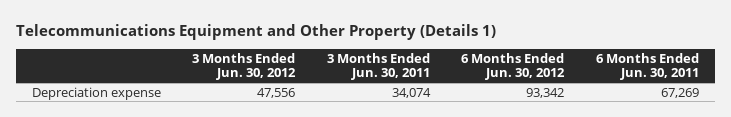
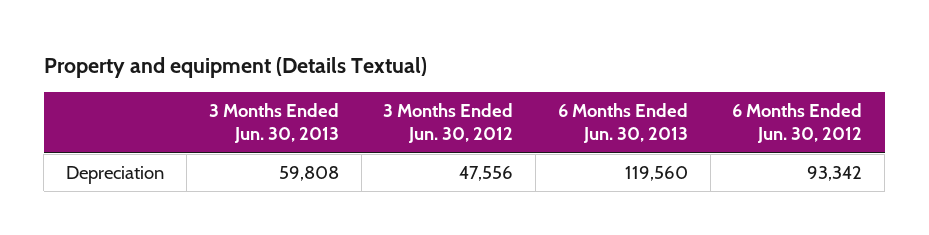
- Telecommunications Equipment and Other Property (Details 1)
+ Property and equipment (Details Textual)
- | 3 Months Ended Jun. 30, 2012 | 3 Months Ended Jun. 30, 2011 | 6 Months Ended Jun. 30, 2012 | 6 Months Ended Jun. 30, 2011
+ | 3 Months Ended Jun. 30, 2013 | 3 Months Ended Jun. 30, 2012 | 6 Months Ended Jun. 30, 2013 | 6 Months Ended Jun. 30, 2012
- Depreciation expense | 47,556 | 34,074 | 93,342 | 67,269
+ Depreciation | 59,808 | 47,556 | 119,560 | 93,342

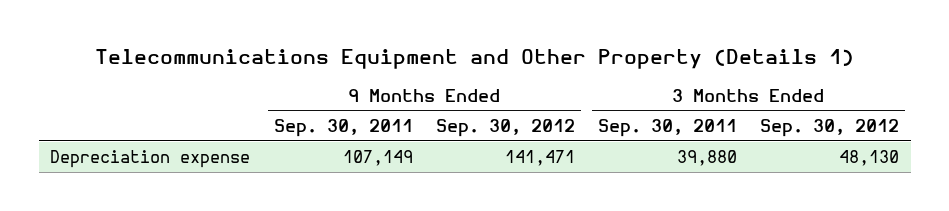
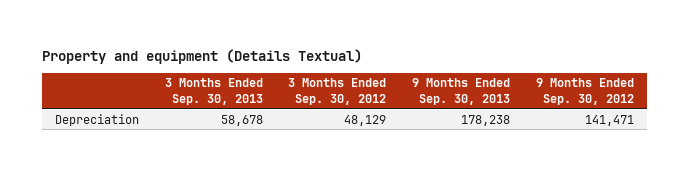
- Telecommunications Equipment and Other Property (Details 1)
+ Property and equipment (Details Textual)
- | 9 Months Ended Sep. 30, 2011 | 9 Months Ended Sep. 30, 2012 | 3 Months Ended Sep. 30, 2011 | 3 Months Ended Sep. 30, 2012
+ | 3 Months Ended Sep. 30, 2013 | 3 Months Ended Sep. 30, 2012 | 9 Months Ended Sep. 30, 2013 | 9 Months Ended Sep. 30, 2012
- Depreciation expense | 107,149 | 141,471 | 39,880 | 48,130
+ Depreciation | 58,678 | 48,129 | 178,238 | 141,471

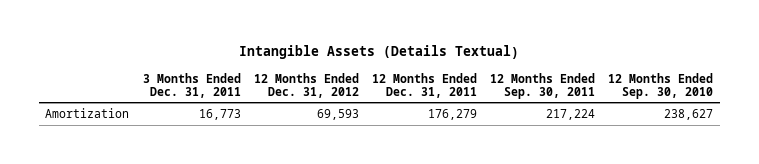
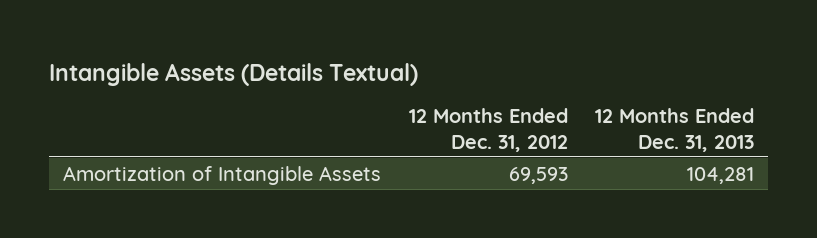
- | 3 Months Ended Dec. 31, 2011 | 12 Months Ended Dec. 31, 2012 | 12 Months Ended Dec. 31, 2011 | 12 Months Ended Sep. 30, 2011 | 12 Months Ended Sep. 30, 2010
+ | 12 Months Ended Dec. 31, 2012 | 12 Months Ended Dec. 31, 2013
- Amortization | 16,773 | 69,593 | 176,279 | 217,224 | 238,627
+ Amortization of Intangible Assets | 69,593 | 104,281

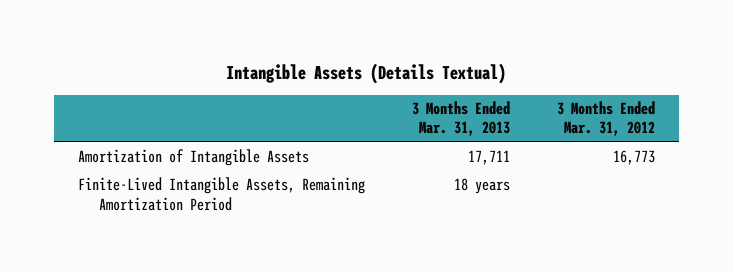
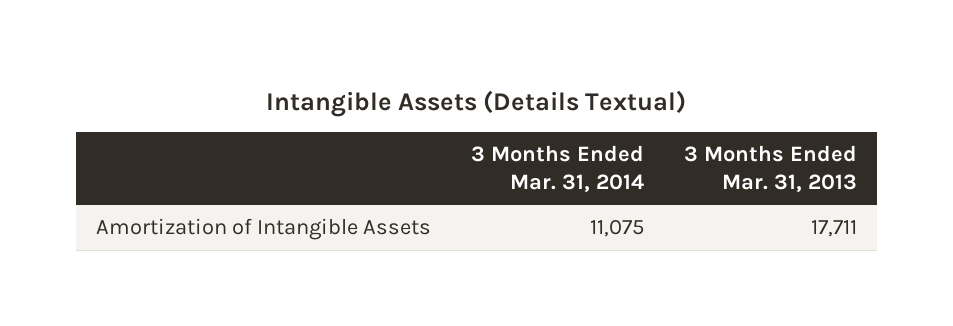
- | 3 Months Ended Mar. 31, 2013 | 3 Months Ended Mar. 31, 2012
+ | 3 Months Ended Mar. 31, 2014 | 3 Months Ended Mar. 31, 2013
- Finite-Lived Intangible Assets, Remaining Amortization Period | 18 years |

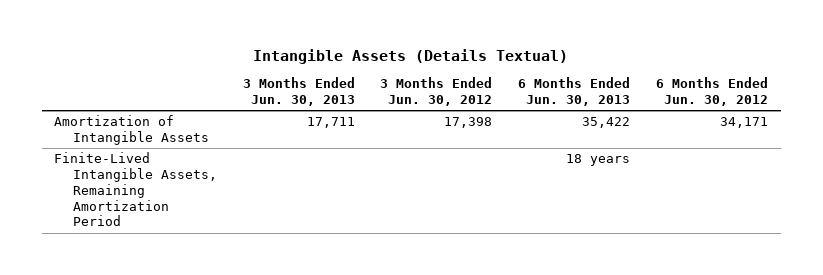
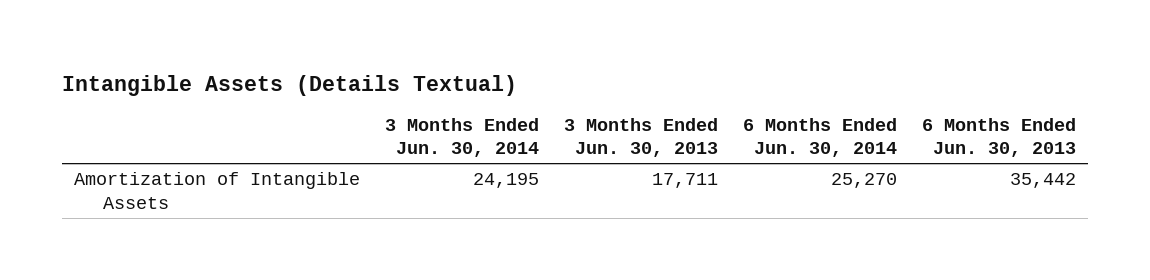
- | 3 Months Ended Jun. 30, 2013 | 3 Months Ended Jun. 30, 2012 | 6 Months Ended Jun. 30, 2013 | 6 Months Ended Jun. 30, 2012
+ | 3 Months Ended Jun. 30, 2014 | 3 Months Ended Jun. 30, 2013 | 6 Months Ended Jun. 30, 2014 | 6 Months Ended Jun. 30, 2013
- Amortization of Intangible Assets | 17,711 | 17,398 | 35,422 | 34,171
- Finite-Lived Intangible Assets, Remaining Amortization Period | | | 18 years |
+ Amortization of Intangible Assets | 24,195 | 17,711 | 25,270 | 35,442

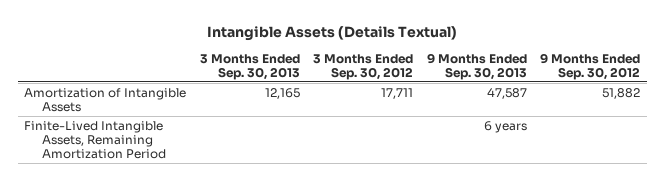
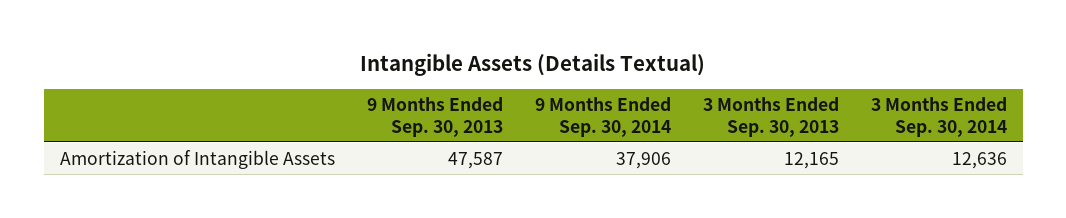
- | 3 Months Ended Sep. 30, 2013 | 3 Months Ended Sep. 30, 2012 | 9 Months Ended Sep. 30, 2013 | 9 Months Ended Sep. 30, 2012
+ | 9 Months Ended Sep. 30, 2013 | 9 Months Ended Sep. 30, 2014 | 3 Months Ended Sep. 30, 2013 | 3 Months Ended Sep. 30, 2014
- Finite-Lived Intangible Assets, Remaining Amortization Period | | | 6 years |

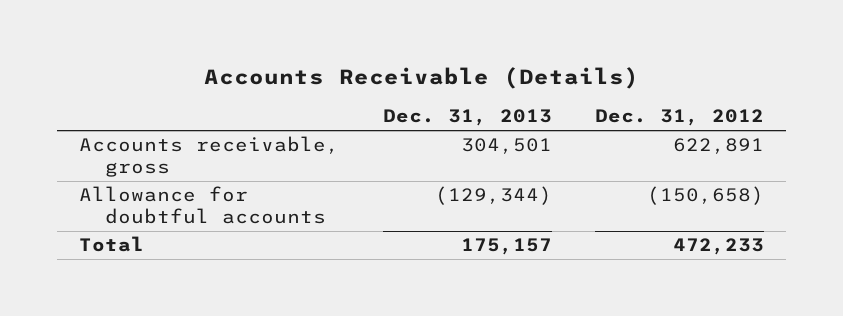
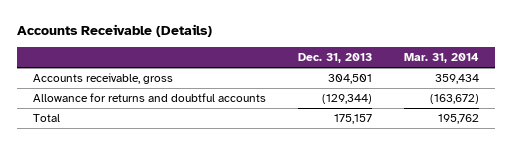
- | Dec. 31, 2013 | Dec. 31, 2012
+ | Dec. 31, 2013 | Mar. 31, 2014
- Allowance for doubtful accounts | (129,344) | (150,658)
+ Allowance for returns and doubtful accounts | (129,344) | (163,672)

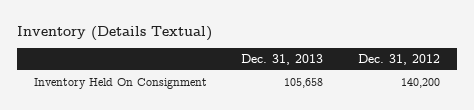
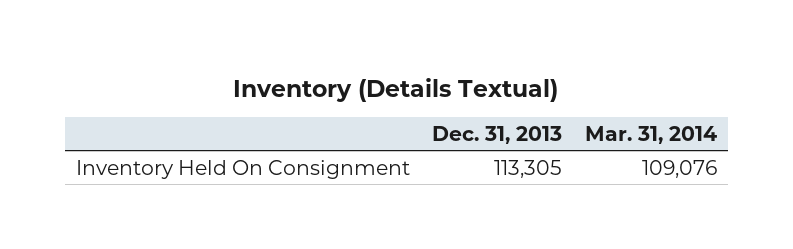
- | Dec. 31, 2013 | Dec. 31, 2012
+ | Dec. 31, 2013 | Mar. 31, 2014
- Inventory Held On Consignment | 105,658 | 140,200
+ Inventory Held On Consignment | 113,305 | 109,076

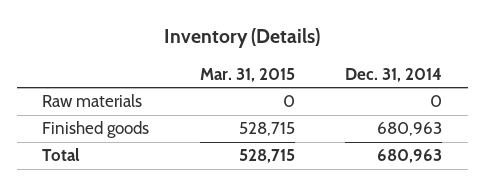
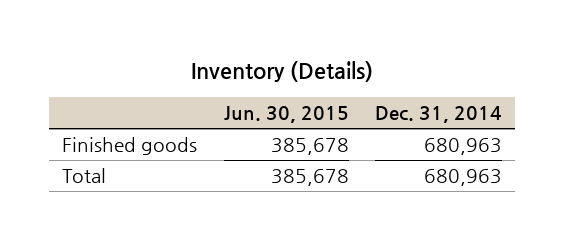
- | Mar. 31, 2015 | Dec. 31, 2014
+ | Jun. 30, 2015 | Dec. 31, 2014
- Raw materials | 0 | 0

